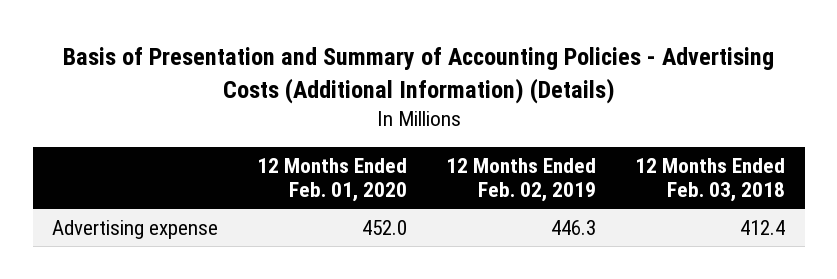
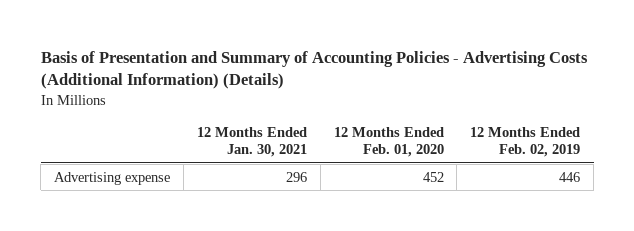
- | 12 Months Ended Feb. 01, 2020 | 12 Months Ended Feb. 02, 2019 | 12 Months Ended Feb. 03, 2018
+ | 12 Months Ended Jan. 30, 2021 | 12 Months Ended Feb. 01, 2020 | 12 Months Ended Feb. 02, 2019
- Advertising expense | 452.0 | 446.3 | 412.4
+ Advertising expense | 296 | 452 | 446

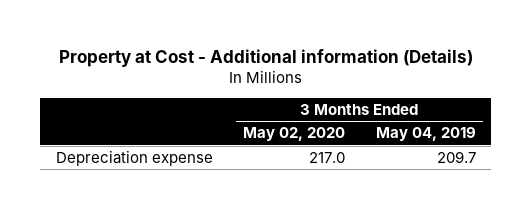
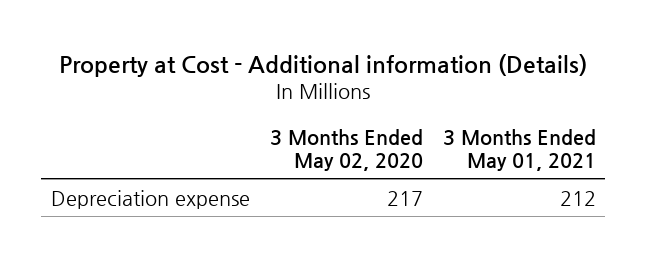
- | 3 Months Ended May 02, 2020 | 3 Months Ended May 04, 2019
+ | 3 Months Ended May 02, 2020 | 3 Months Ended May 01, 2021
- Depreciation expense | 217.0 | 209.7
+ Depreciation expense | 217 | 212

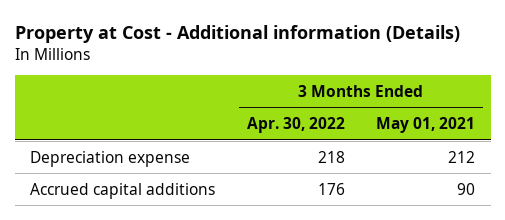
- | 3 Months Ended May 02, 2020 | 3 Months Ended May 01, 2021
+ | 3 Months Ended Apr. 30, 2022 | 3 Months Ended May 01, 2021
+ Accrued capital additions | 176 | 90

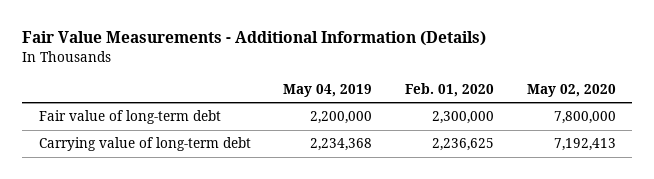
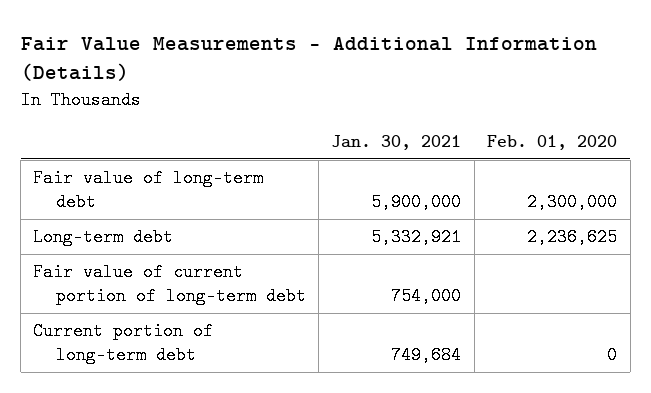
- | May 04, 2019 | Feb. 01, 2020 | May 02, 2020
+ | Jan. 30, 2021 | Feb. 01, 2020
- Carrying value of long-term debt | 2,234,368 | 2,236,625 | 7,192,413
+ Long-term debt | 5,332,921 | 2,236,625
+ Fair value of current portion of long-term debt | 754,000 |
+ Current portion of long-term debt | 749,684 | 0

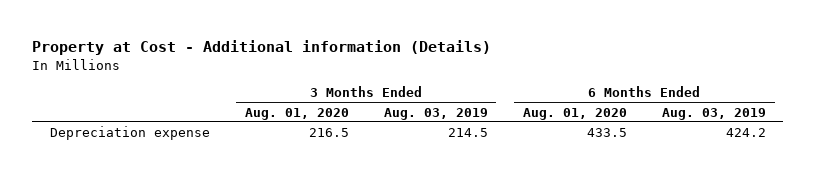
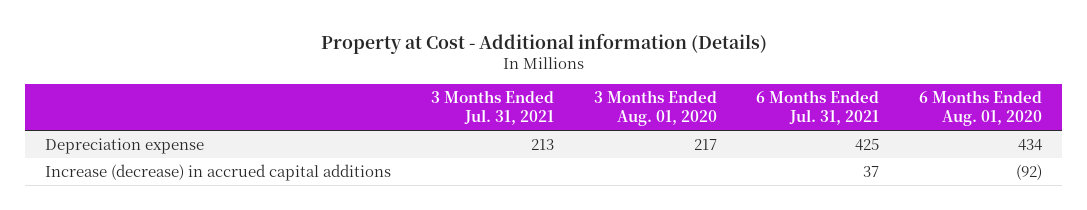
- | 3 Months Ended Aug. 01, 2020 | 3 Months Ended Aug. 03, 2019 | 6 Months Ended Aug. 01, 2020 | 6 Months Ended Aug. 03, 2019
+ | 3 Months Ended Jul. 31, 2021 | 3 Months Ended Aug. 01, 2020 | 6 Months Ended Jul. 31, 2021 | 6 Months Ended Aug. 01, 2020
- Depreciation expense | 216.5 | 214.5 | 433.5 | 424.2
+ Depreciation expense | 213 | 217 | 425 | 434
+ Increase (decrease) in accrued capital additions | | | 37 | (92)

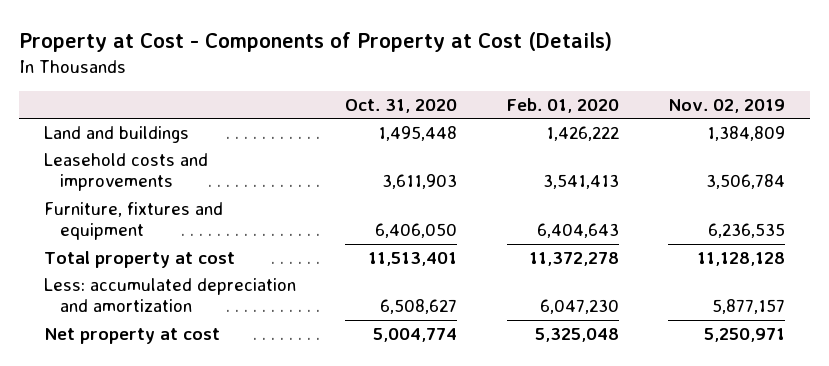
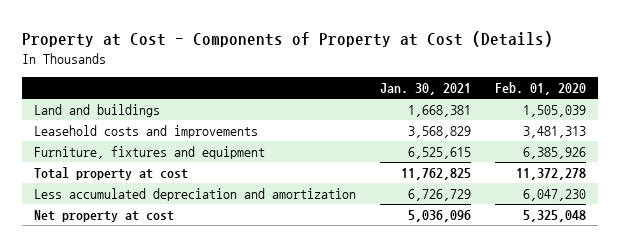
- | Oct. 31, 2020 | Feb. 01, 2020 | Nov. 02, 2019
+ | Jan. 30, 2021 | Feb. 01, 2020
- Land and buildings | 1,495,448 | 1,426,222 | 1,384,809
- Leasehold costs and improvements | 3,611,903 | 3,541,413 | 3,506,784
- Furniture, fixtures and equipment | 6,406,050 | 6,404,643 | 6,236,535
+ Land and buildings | 1,668,381 | 1,505,039
+ Leasehold costs and improvements | 3,568,829 | 3,481,313
+ Furniture, fixtures and equipment | 6,525,615 | 6,385,926
- Less: accumulated depreciation and amortization | 6,508,627 | 6,047,230 | 5,877,157
+ Less accumulated depreciation and amortization | 6,726,729 | 6,047,230

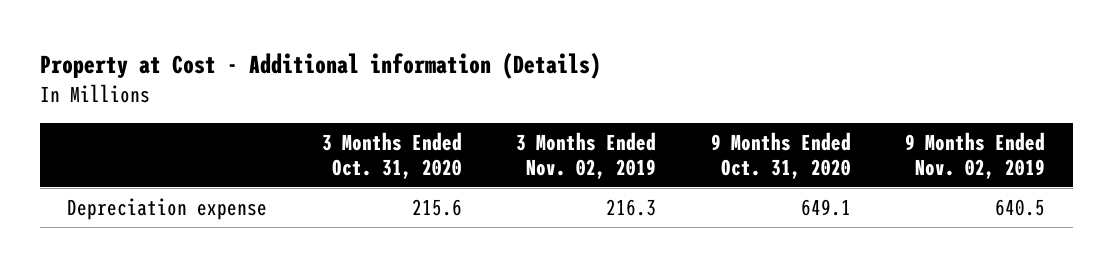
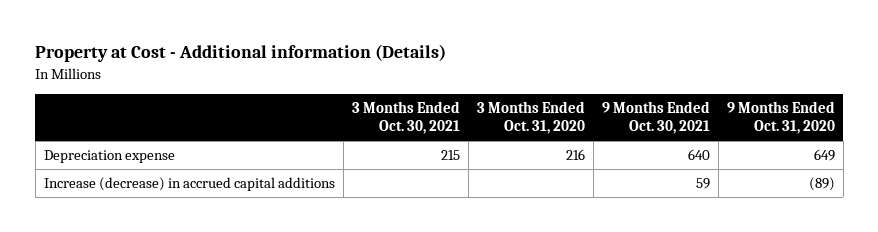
- | 3 Months Ended Oct. 31, 2020 | 3 Months Ended Nov. 02, 2019 | 9 Months Ended Oct. 31, 2020 | 9 Months Ended Nov. 02, 2019
+ | 3 Months Ended Oct. 30, 2021 | 3 Months Ended Oct. 31, 2020 | 9 Months Ended Oct. 30, 2021 | 9 Months Ended Oct. 31, 2020
- Depreciation expense | 215.6 | 216.3 | 649.1 | 640.5
+ Depreciation expense | 215 | 216 | 640 | 649
+ Increase (decrease) in accrued capital additions | | | 59 | (89)

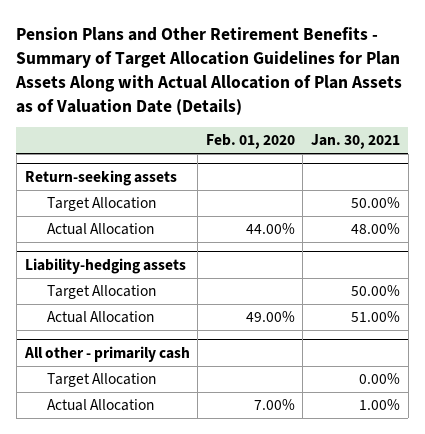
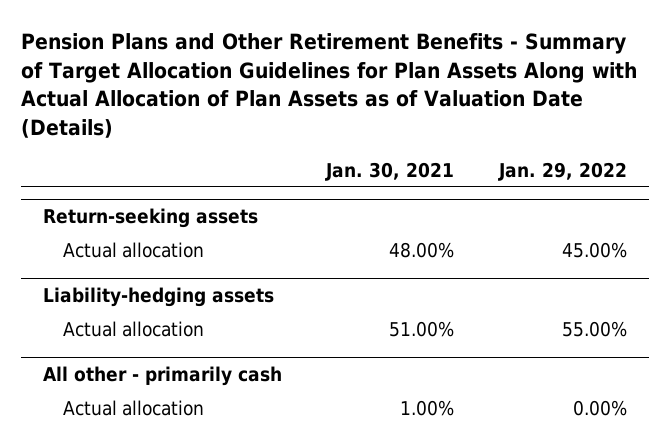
- | Feb. 01, 2020 | Jan. 30, 2021
+ | Jan. 30, 2021 | Jan. 29, 2022
@ Return-seeking assets
- Target Allocation | | 50.00%
- Actual Allocation | 44.00% | 48.00%
+ Actual allocation | 48.00% | 45.00%
@ Liability-hedging assets
- Target Allocation | | 50.00%
- Actual Allocation | 49.00% | 51.00%
+ Actual allocation | 51.00% | 55.00%
@ All other - primarily cash
- Target Allocation | | 0.00%
- Actual Allocation | 7.00% | 1.00%
+ Actual allocation | 1.00% | 0.00%

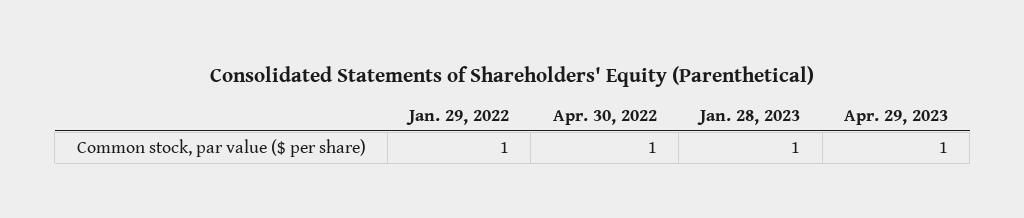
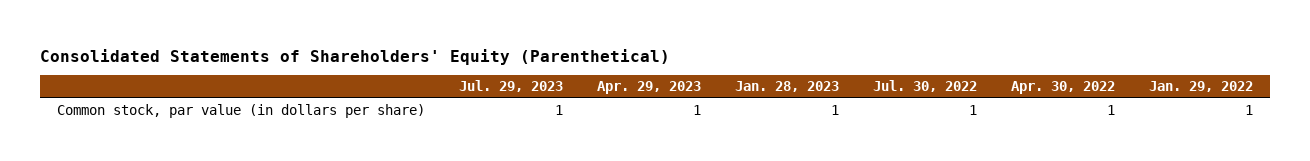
- | Jan. 29, 2022 | Apr. 30, 2022 | Jan. 28, 2023 | Apr. 29, 2023
+ | Jul. 29, 2023 | Apr. 29, 2023 | Jan. 28, 2023 | Jul. 30, 2022 | Apr. 30, 2022 | Jan. 29, 2022
- Common stock, par value ($ per share) | 1 | 1 | 1 | 1
+ Common stock, par value (in dollars per share) | 1 | 1 | 1 | 1 | 1 | 1

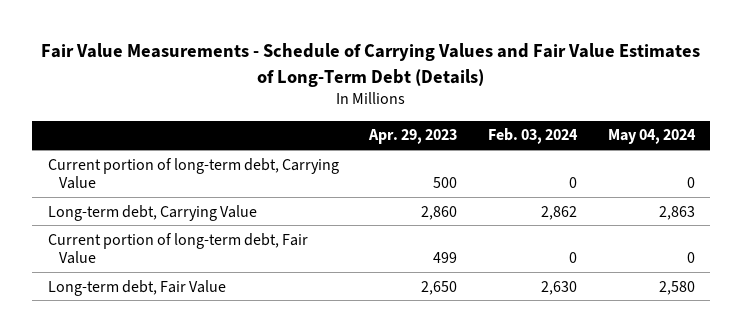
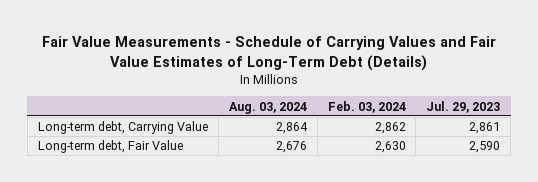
- | Apr. 29, 2023 | Feb. 03, 2024 | May 04, 2024
+ | Aug. 03, 2024 | Feb. 03, 2024 | Jul. 29, 2023
- Current portion of long-term debt, Carrying Value | 500 | 0 | 0
- Current portion of long-term debt, Fair Value | 499 | 0 | 0

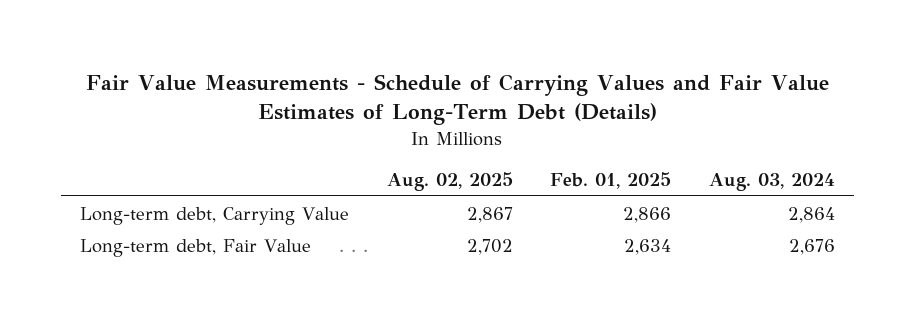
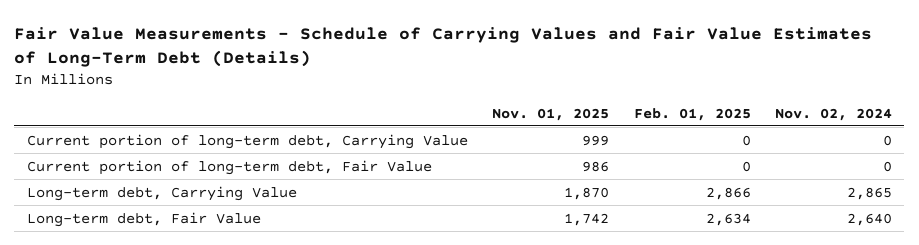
- | Aug. 02, 2025 | Feb. 01, 2025 | Aug. 03, 2024
+ | Nov. 01, 2025 | Feb. 01, 2025 | Nov. 02, 2024
+ Current portion of long-term debt, Carrying Value | 999 | 0 | 0
+ Current portion of long-term debt, Fair Value | 986 | 0 | 0

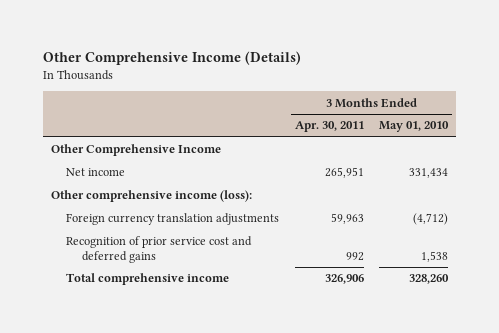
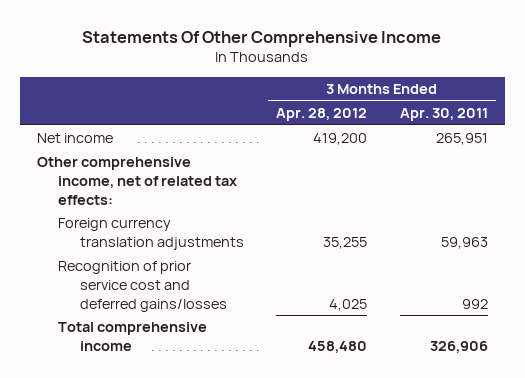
- Other Comprehensive Income (Details)
+ Statements Of Other Comprehensive Income
- | 3 Months Ended Apr. 30, 2011 | 3 Months Ended May 01, 2010
+ | 3 Months Ended Apr. 28, 2012 | 3 Months Ended Apr. 30, 2011
- Other Comprehensive Income
- Other comprehensive income (loss):
+ Other comprehensive income, net of related tax effects:
- Recognition of prior service cost and deferred gains | 992 | 1,538
+ Recognition of prior service cost and deferred gains/losses | 4,025 | 992

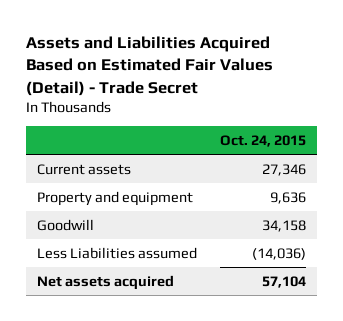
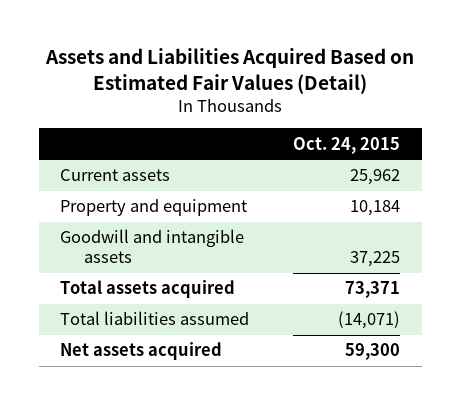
- Assets and Liabilities Acquired Based on Estimated Fair Values (Detail) - Trade Secret
+ Assets and Liabilities Acquired Based on Estimated Fair Values (Detail)
- Current assets | 27,346
- Property and equipment | 9,636
- Goodwill | 34,158
- Less Liabilities assumed | (14,036)
- Net assets acquired | 57,104
+ Current assets | 25,962
+ Property and equipment | 10,184
+ Goodwill and intangible assets | 37,225
+ Total assets acquired | 73,371
+ Total liabilities assumed | (14,071)
+ Net assets acquired | 59,300

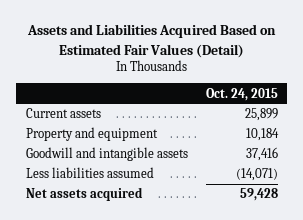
- Current assets | 25,962
+ Current assets | 25,899
- Goodwill and intangible assets | 37,225
- Total assets acquired | 73,371
- Total liabilities assumed | (14,071)
- Net assets acquired | 59,300
+ Goodwill and intangible assets | 37,416
+ Less liabilities assumed | (14,071)
+ Net assets acquired | 59,428

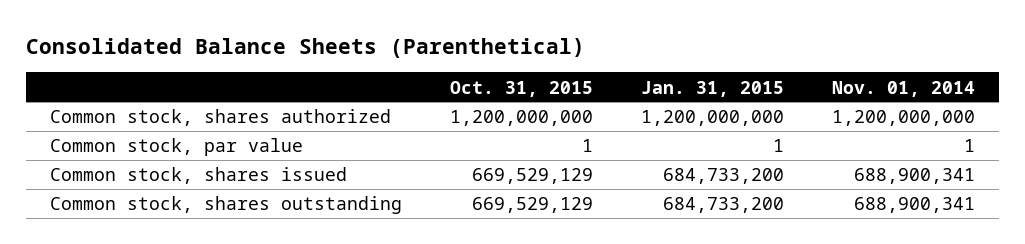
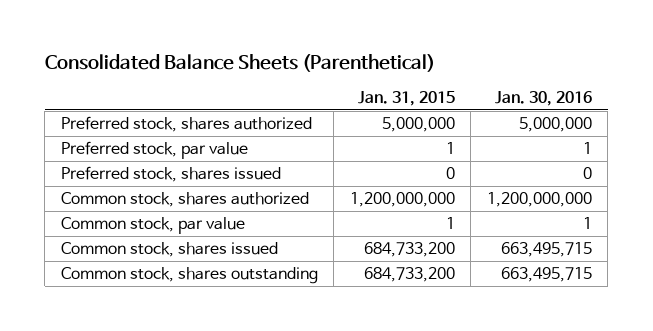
- | Oct. 31, 2015 | Jan. 31, 2015 | Nov. 01, 2014
+ | Jan. 31, 2015 | Jan. 30, 2016
+ Preferred stock, shares authorized | 5,000,000 | 5,000,000
+ Preferred stock, par value | 1 | 1
+ Preferred stock, shares issued | 0 | 0

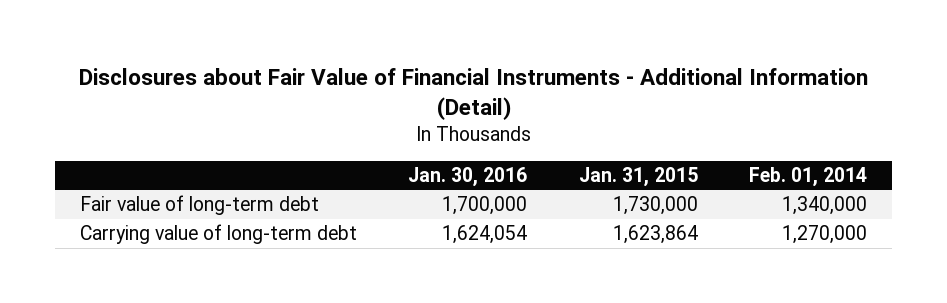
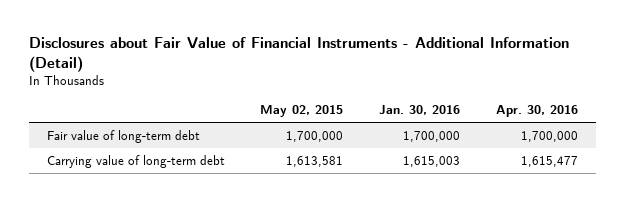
- | Jan. 30, 2016 | Jan. 31, 2015 | Feb. 01, 2014
+ | May 02, 2015 | Jan. 30, 2016 | Apr. 30, 2016
- Carrying value of long-term debt | 1,624,054 | 1,623,864 | 1,270,000
+ Carrying value of long-term debt | 1,613,581 | 1,615,003 | 1,615,477

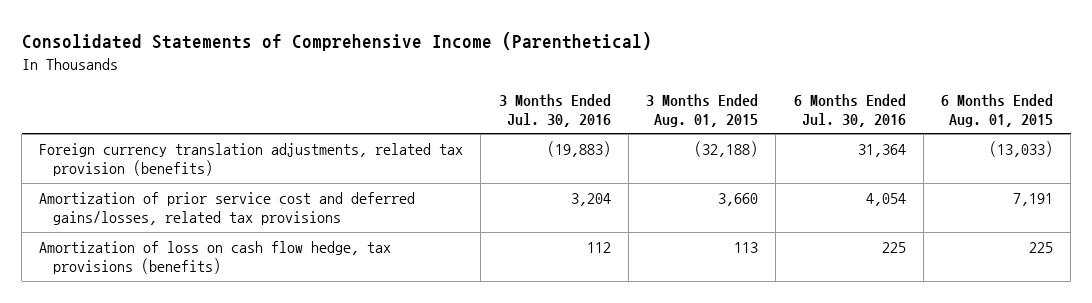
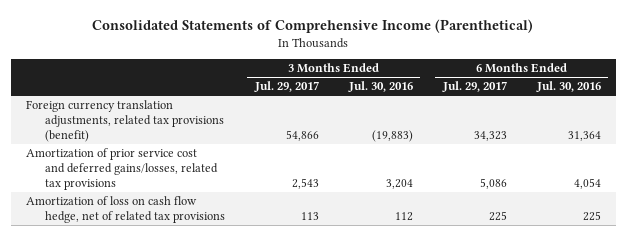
- | 3 Months Ended Jul. 30, 2016 | 3 Months Ended Aug. 01, 2015 | 6 Months Ended Jul. 30, 2016 | 6 Months Ended Aug. 01, 2015
+ | 3 Months Ended Jul. 29, 2017 | 3 Months Ended Jul. 30, 2016 | 6 Months Ended Jul. 29, 2017 | 6 Months Ended Jul. 30, 2016
- Foreign currency translation adjustments, related tax provision (benefits) | (19,883) | (32,188) | 31,364 | (13,033)
+ Foreign currency translation adjustments, related tax provisions (benefit) | 54,866 | (19,883) | 34,323 | 31,364
- Amortization of loss on cash flow hedge, tax provisions (benefits) | 112 | 113 | 225 | 225
+ Amortization of loss on cash flow hedge, net of related tax provisions | 113 | 112 | 225 | 225

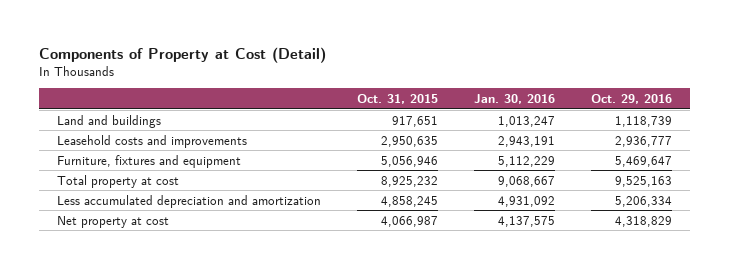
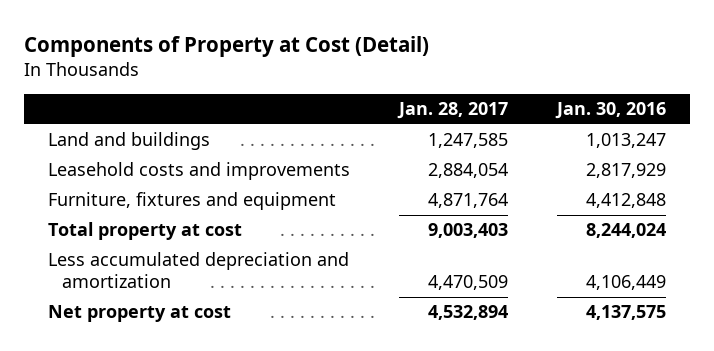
- | Oct. 31, 2015 | Jan. 30, 2016 | Oct. 29, 2016
+ | Jan. 28, 2017 | Jan. 30, 2016
- Leasehold costs and improvements | 2,950,635 | 2,943,191 | 2,936,777
- Furniture, fixtures and equipment | 5,056,946 | 5,112,229 | 5,469,647
- Total property at cost | 8,925,232 | 9,068,667 | 9,525,163
- Less accumulated depreciation and amortization | 4,858,245 | 4,931,092 | 5,206,334
+ Leasehold costs and improvements | 2,884,054 | 2,817,929
+ Furniture, fixtures and equipment | 4,871,764 | 4,412,848
+ Total property at cost | 9,003,403 | 8,244,024
+ Less accumulated depreciation and amortization | 4,470,509 | 4,106,449

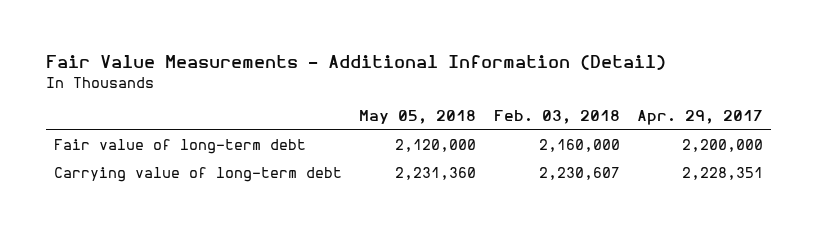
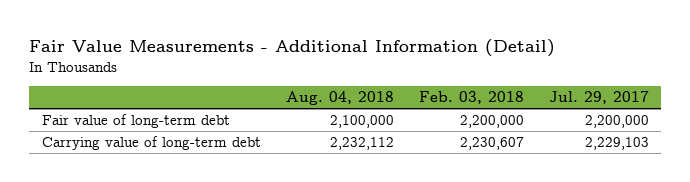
- | May 05, 2018 | Feb. 03, 2018 | Apr. 29, 2017
+ | Aug. 04, 2018 | Feb. 03, 2018 | Jul. 29, 2017
- Fair value of long-term debt | 2,120,000 | 2,160,000 | 2,200,000
+ Fair value of long-term debt | 2,100,000 | 2,200,000 | 2,200,000

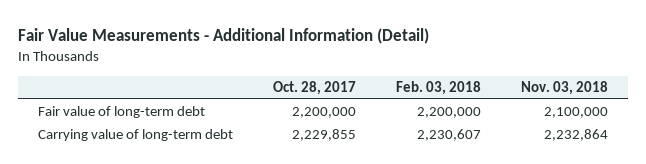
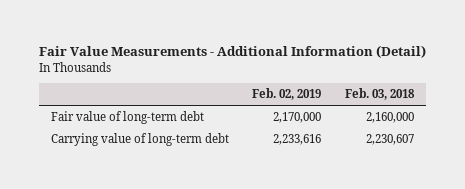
- | Oct. 28, 2017 | Feb. 03, 2018 | Nov. 03, 2018
+ | Feb. 02, 2019 | Feb. 03, 2018
- Fair value of long-term debt | 2,200,000 | 2,200,000 | 2,100,000
+ Fair value of long-term debt | 2,170,000 | 2,160,000

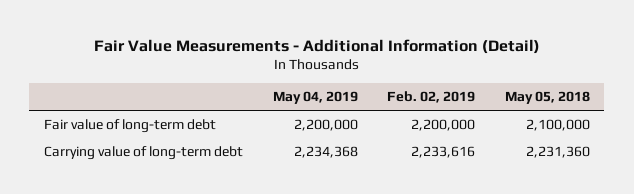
- | Feb. 02, 2019 | Feb. 03, 2018
+ | May 04, 2019 | Feb. 02, 2019 | May 05, 2018
- Fair value of long-term debt | 2,170,000 | 2,160,000
+ Fair value of long-term debt | 2,200,000 | 2,200,000 | 2,100,000

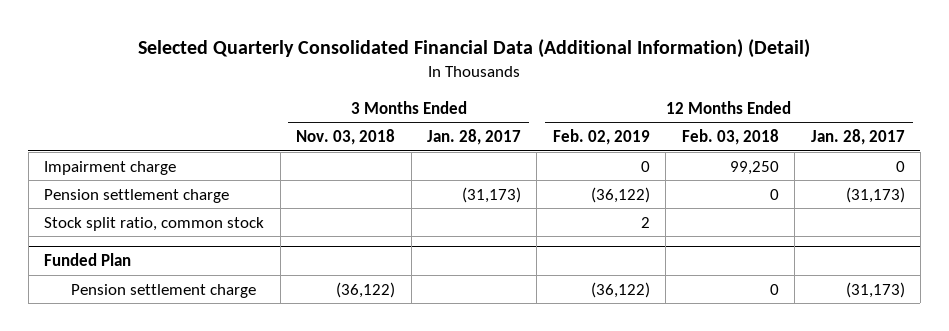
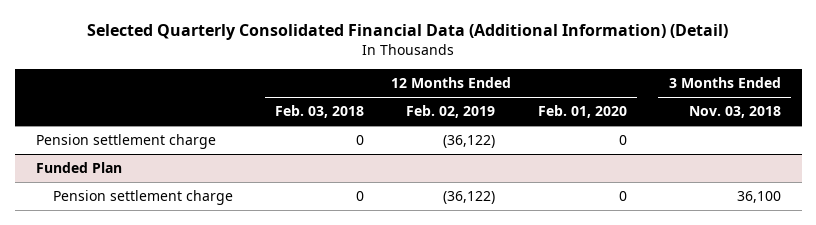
- | 3 Months Ended Nov. 03, 2018 | 3 Months Ended Jan. 28, 2017 | 12 Months Ended Feb. 02, 2019 | 12 Months Ended Feb. 03, 2018 | 12 Months Ended Jan. 28, 2017
+ | 12 Months Ended Feb. 03, 2018 | 12 Months Ended Feb. 02, 2019 | 12 Months Ended Feb. 01, 2020 | 3 Months Ended Nov. 03, 2018
- Impairment charge | | | 0 | 99,250 | 0
- Stock split ratio, common stock | | | 2 | |
@ Funded Plan
- Pension settlement charge | (36,122) | | (36,122) | 0 | (31,173)
+ Pension settlement charge | 0 | (36,122) | 0 | 36,100

